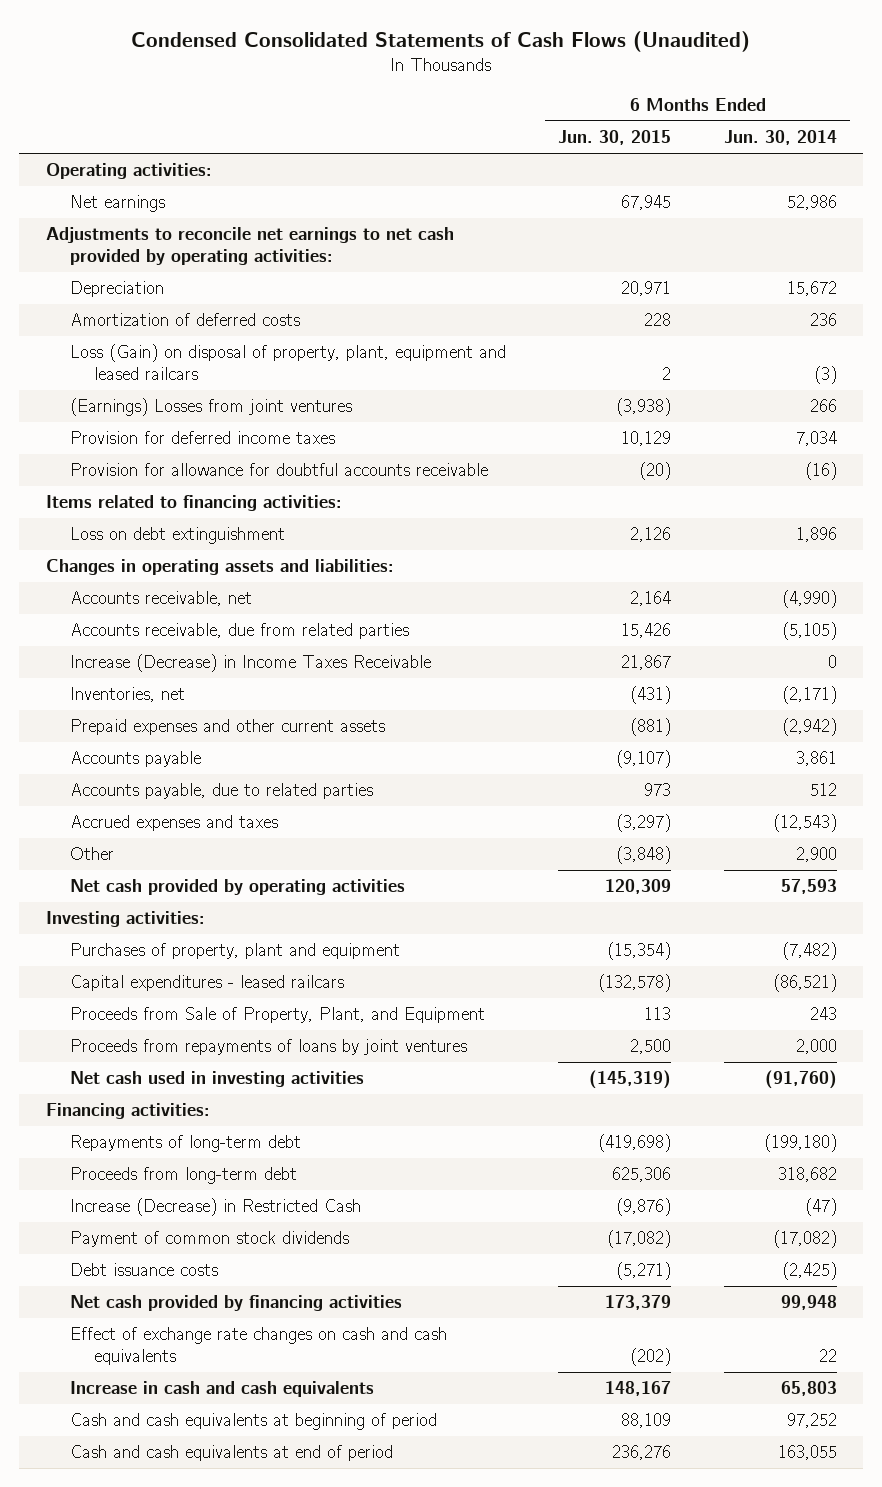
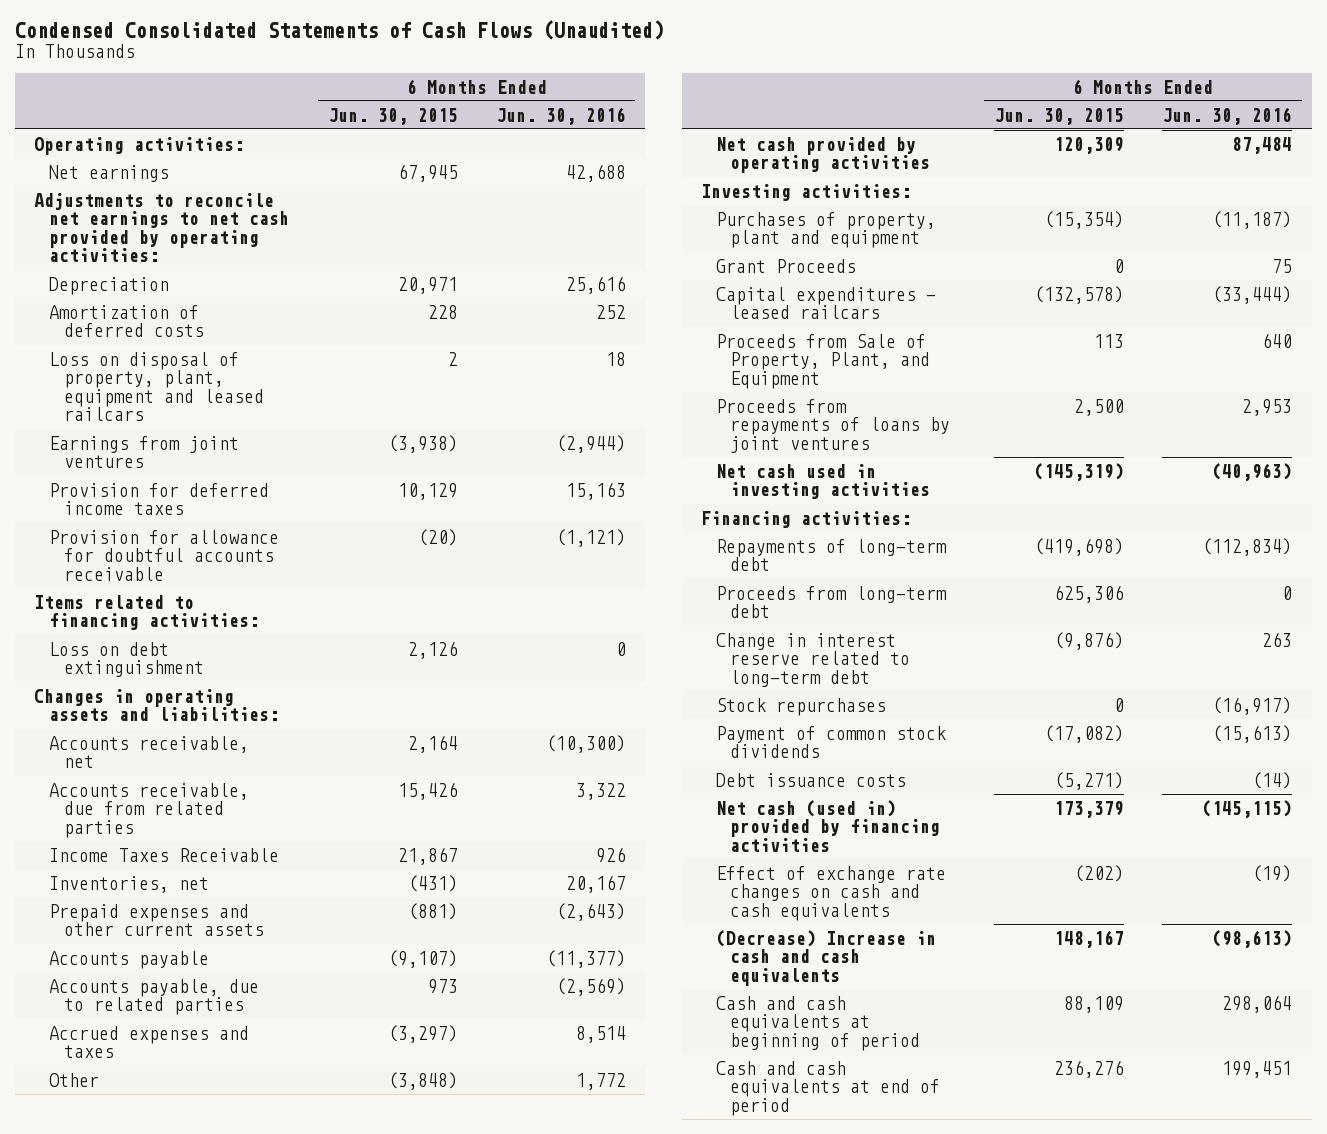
- | 6 Months Ended Jun. 30, 2015 | 6 Months Ended Jun. 30, 2014
+ | 6 Months Ended Jun. 30, 2015 | 6 Months Ended Jun. 30, 2016
- Loss (Gain) on disposal of property, plant, equipment and leased railcars | 2 | (3)
- (Earnings) Losses from joint ventures | (3,938) | 266
+ Loss on disposal of property, plant, equipment and leased railcars | 2 | 18
+ Earnings from joint ventures | (3,938) | (2,944)
- Increase (Decrease) in Income Taxes Receivable | 21,867 | 0
+ Income Taxes Receivable | 21,867 | 926
+ Grant Proceeds | 0 | 75
- Increase (Decrease) in Restricted Cash | (9,876) | (47)
+ Change in interest reserve related to long-term debt | (9,876) | 263
+ Stock repurchases | 0 | (16,917)
- Net cash provided by financing activities | 173,379 | 99,948
+ Net cash (used in) provided by financing activities | 173,379 | (145,115)
- Increase in cash and cash equivalents | 148,167 | 65,803
+ (Decrease) Increase in cash and cash equivalents | 148,167 | (98,613)

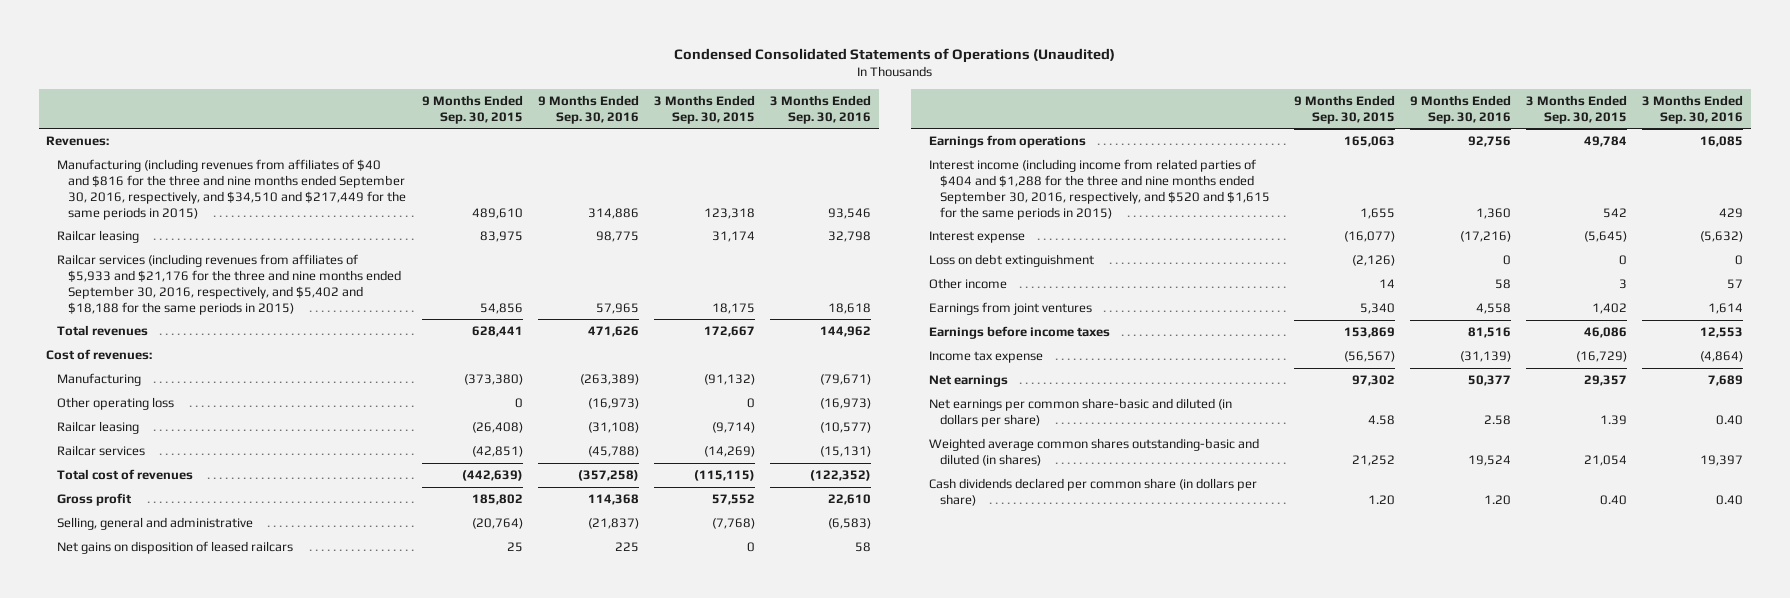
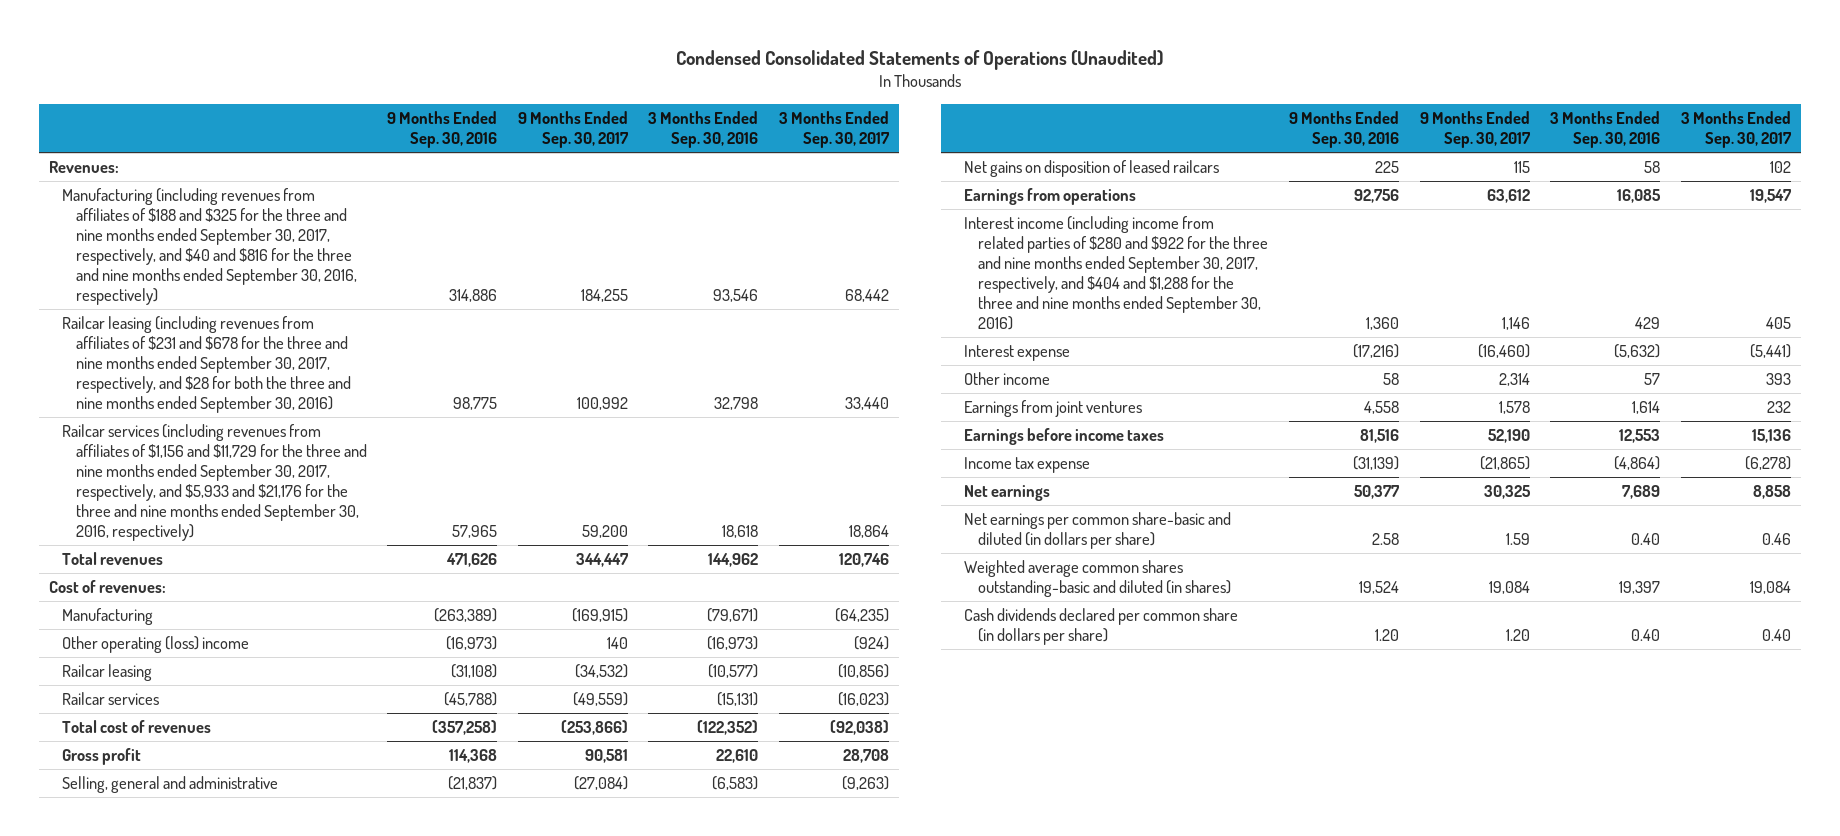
- | 9 Months Ended Sep. 30, 2015 | 9 Months Ended Sep. 30, 2016 | 3 Months Ended Sep. 30, 2015 | 3 Months Ended Sep. 30, 2016
+ | 9 Months Ended Sep. 30, 2016 | 9 Months Ended Sep. 30, 2017 | 3 Months Ended Sep. 30, 2016 | 3 Months Ended Sep. 30, 2017
- Manufacturing (including revenues from affiliates of $40 and $816 for the three and nine months ended September 30, 2016, respectively, and $34,510 and $217,449 for the same periods in 2015) | 489,610 | 314,886 | 123,318 | 93,546
- Railcar leasing | 83,975 | 98,775 | 31,174 | 32,798
- Railcar services (including revenues from affiliates of $5,933 and $21,176 for the three and nine months ended September 30, 2016, respectively, and $5,402 and $18,188 for the same periods in 2015) | 54,856 | 57,965 | 18,175 | 18,618
+ Manufacturing (including revenues from affiliates of $188 and $325 for the three and nine months ended September 30, 2017, respectively, and $40 and $816 for the three and nine months ended September 30, 2016, respectively) | 314,886 | 184,255 | 93,546 | 68,442
+ Railcar leasing (including revenues from affiliates of $231 and $678 for the three and nine months ended September 30, 2017, respectively, and $28 for both the three and nine months ended September 30, 2016) | 98,775 | 100,992 | 32,798 | 33,440
+ Railcar services (including revenues from affiliates of $1,156 and $11,729 for the three and nine months ended September 30, 2017, respectively, and $5,933 and $21,176 for the three and nine months ended September 30, 2016, respectively) | 57,965 | 59,200 | 18,618 | 18,864
- Other operating loss | 0 | (16,973) | 0 | (16,973)
+ Other operating (loss) income | (16,973) | 140 | (16,973) | (924)
- Interest income (including income from related parties of $404 and $1,288 for the three and nine months ended September 30, 2016, respectively, and $520 and $1,615 for the same periods in 2015) | 1,655 | 1,360 | 542 | 429
+ Interest income (including income from related parties of $280 and $922 for the three and nine months ended September 30, 2017, respectively, and $404 and $1,288 for the three and nine months ended September 30, 2016) | 1,360 | 1,146 | 429 | 405
- Loss on debt extinguishment | (2,126) | 0 | 0 | 0

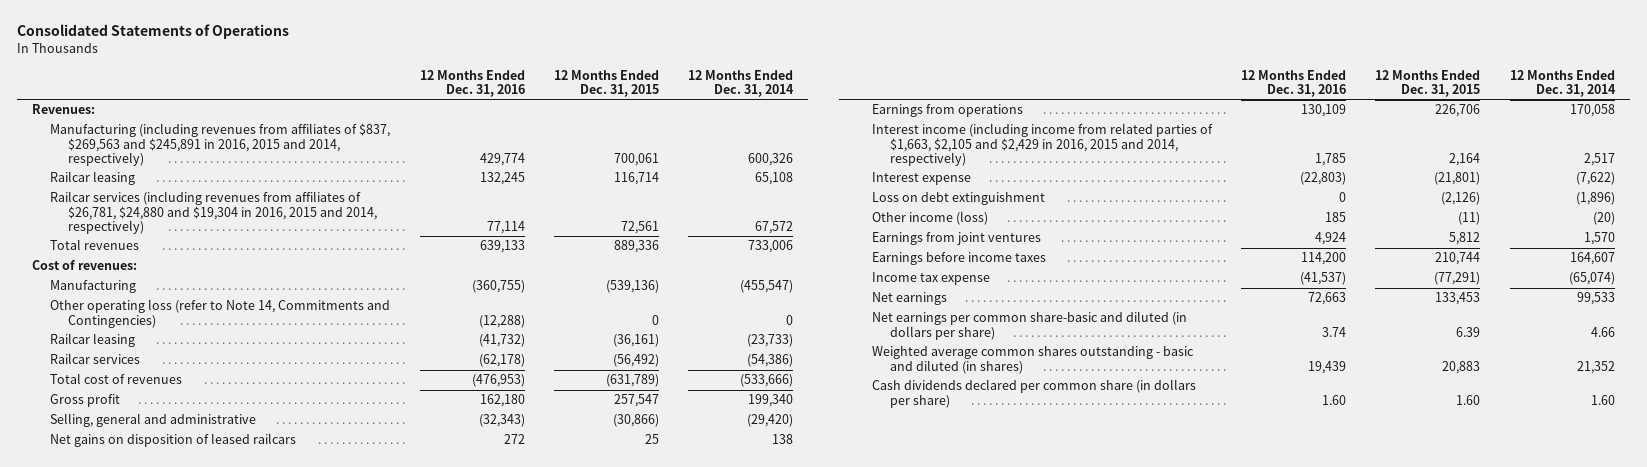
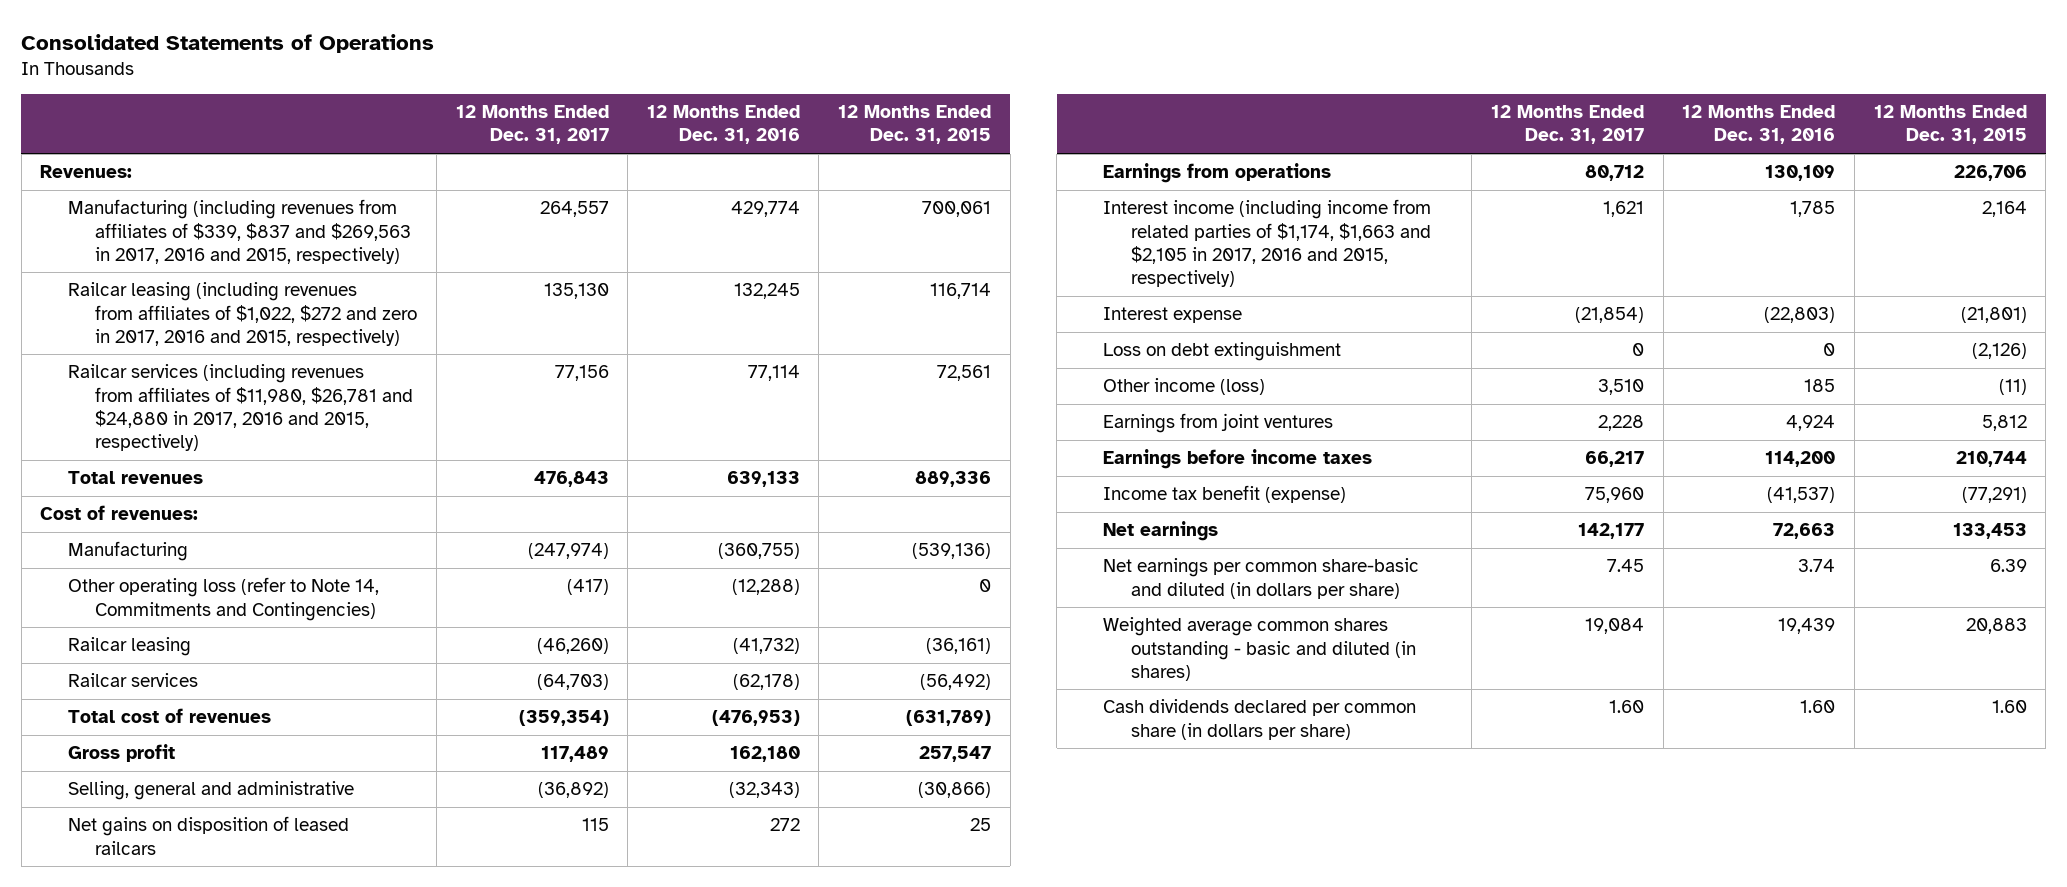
- | 12 Months Ended Dec. 31, 2016 | 12 Months Ended Dec. 31, 2015 | 12 Months Ended Dec. 31, 2014
+ | 12 Months Ended Dec. 31, 2017 | 12 Months Ended Dec. 31, 2016 | 12 Months Ended Dec. 31, 2015
- Manufacturing (including revenues from affiliates of $837, $269,563 and $245,891 in 2016, 2015 and 2014, respectively) | 429,774 | 700,061 | 600,326
- Railcar leasing | 132,245 | 116,714 | 65,108
- Railcar services (including revenues from affiliates of $26,781, $24,880 and $19,304 in 2016, 2015 and 2014, respectively) | 77,114 | 72,561 | 67,572
+ Manufacturing (including revenues from affiliates of $339, $837 and $269,563 in 2017, 2016 and 2015, respectively) | 264,557 | 429,774 | 700,061
+ Railcar leasing (including revenues from affiliates of $1,022, $272 and zero in 2017, 2016 and 2015, respectively) | 135,130 | 132,245 | 116,714
+ Railcar services (including revenues from affiliates of $11,980, $26,781 and $24,880 in 2017, 2016 and 2015, respectively) | 77,156 | 77,114 | 72,561
- Interest income (including income from related parties of $1,663, $2,105 and $2,429 in 2016, 2015 and 2014, respectively) | 1,785 | 2,164 | 2,517
+ Interest income (including income from related parties of $1,174, $1,663 and $2,105 in 2017, 2016 and 2015, respectively) | 1,621 | 1,785 | 2,164
- Income tax expense | (41,537) | (77,291) | (65,074)
+ Income tax benefit (expense) | 75,960 | (41,537) | (77,291)

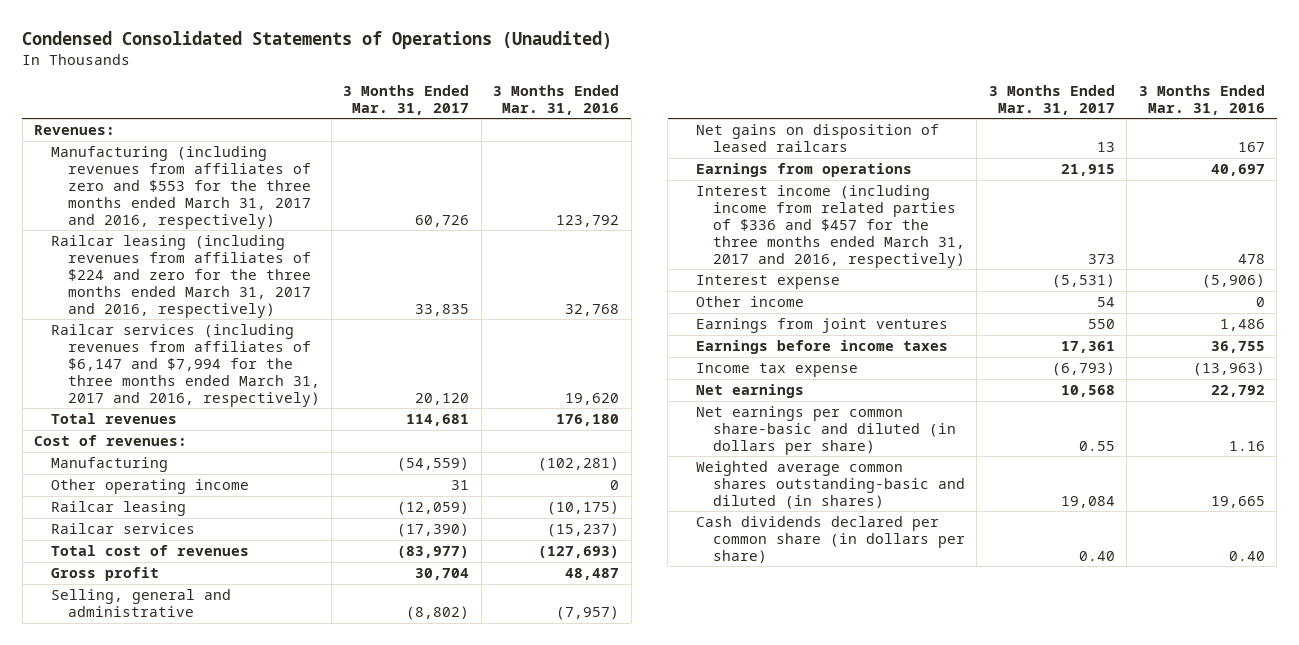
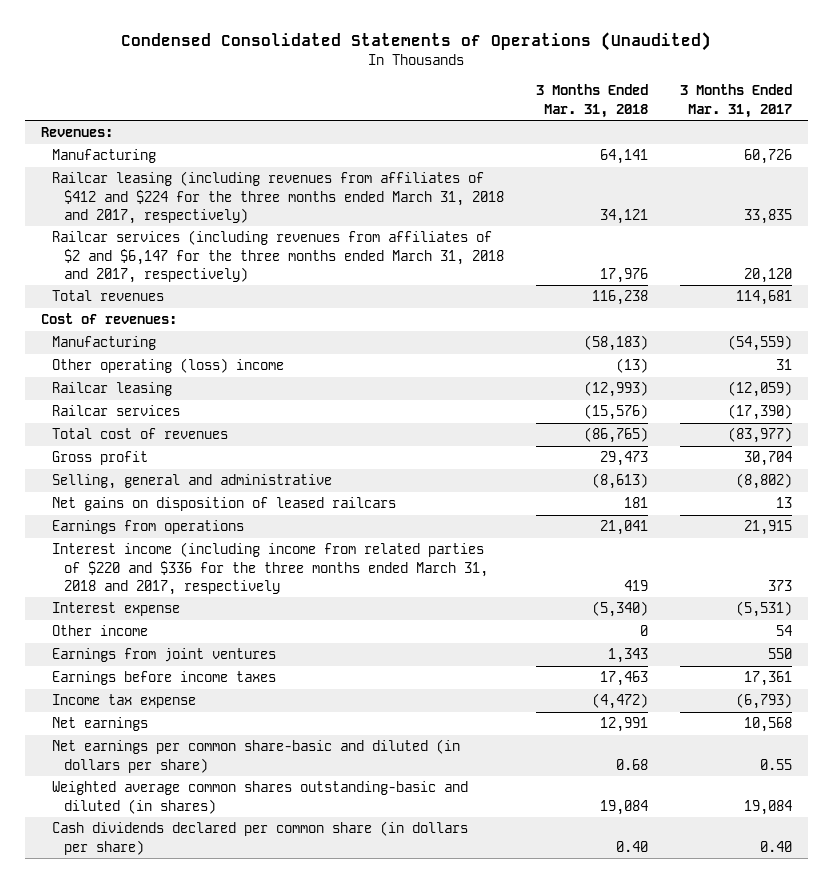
- | 3 Months Ended Mar. 31, 2017 | 3 Months Ended Mar. 31, 2016
+ | 3 Months Ended Mar. 31, 2018 | 3 Months Ended Mar. 31, 2017
- Manufacturing (including revenues from affiliates of zero and $553 for the three months ended March 31, 2017 and 2016, respectively) | 60,726 | 123,792
- Railcar leasing (including revenues from affiliates of $224 and zero for the three months ended March 31, 2017 and 2016, respectively) | 33,835 | 32,768
- Railcar services (including revenues from affiliates of $6,147 and $7,994 for the three months ended March 31, 2017 and 2016, respectively) | 20,120 | 19,620
+ Manufacturing | 64,141 | 60,726
+ Railcar leasing (including revenues from affiliates of $412 and $224 for the three months ended March 31, 2018 and 2017, respectively) | 34,121 | 33,835
+ Railcar services (including revenues from affiliates of $2 and $6,147 for the three months ended March 31, 2018 and 2017, respectively) | 17,976 | 20,120
- Other operating income | 31 | 0
+ Other operating (loss) income | (13) | 31
- Interest income (including income from related parties of $336 and $457 for the three months ended March 31, 2017 and 2016, respectively) | 373 | 478
+ Interest income (including income from related parties of $220 and $336 for the three months ended March 31, 2018 and 2017, respectively | 419 | 373

